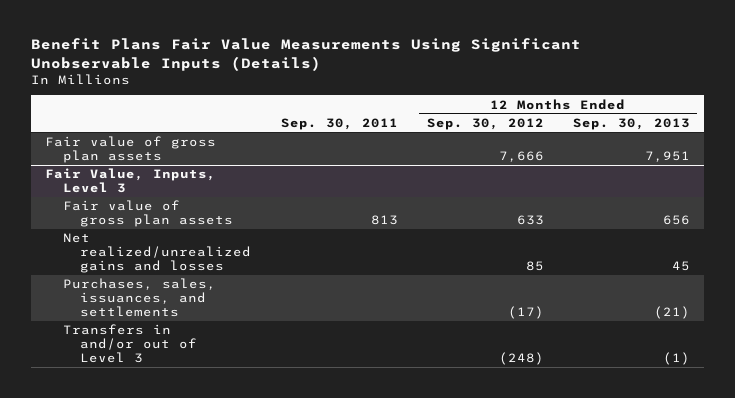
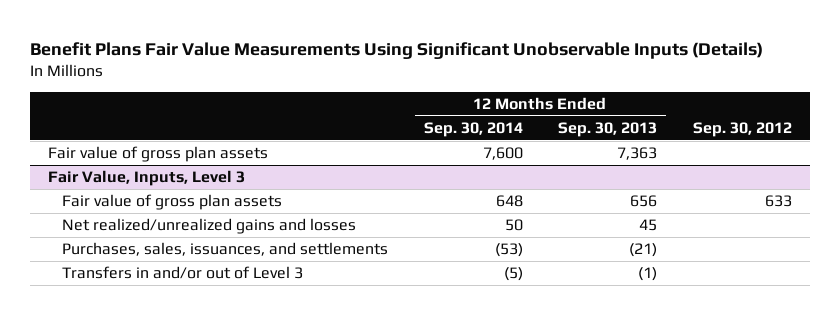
- | Sep. 30, 2011 | 12 Months Ended Sep. 30, 2012 | 12 Months Ended Sep. 30, 2013
+ | 12 Months Ended Sep. 30, 2014 | 12 Months Ended Sep. 30, 2013 | Sep. 30, 2012
- Fair value of gross plan assets | | 7,666 | 7,951
+ Fair value of gross plan assets | 7,600 | 7,363 |

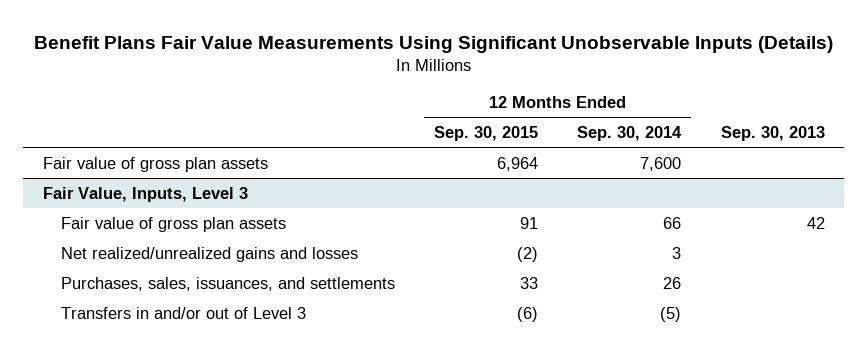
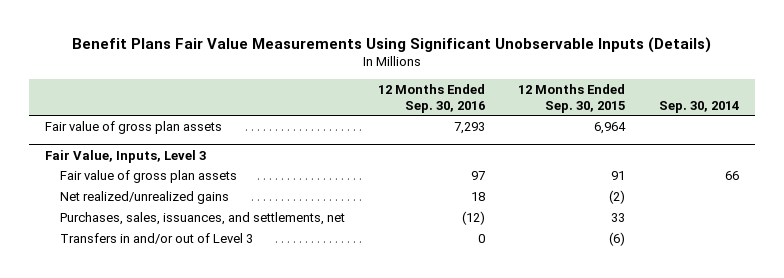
- | 12 Months Ended Sep. 30, 2015 | 12 Months Ended Sep. 30, 2014 | Sep. 30, 2013
+ | 12 Months Ended Sep. 30, 2016 | 12 Months Ended Sep. 30, 2015 | Sep. 30, 2014
@ Fair Value, Inputs, Level 3
- Net realized/unrealized gains and losses | (2) | 3 |
- Purchases, sales, issuances, and settlements | 33 | 26 |
+ Net realized/unrealized gains | 18 | (2) |
+ Purchases, sales, issuances, and settlements, net | (12) | 33 |

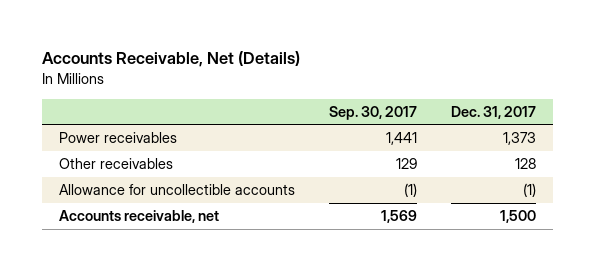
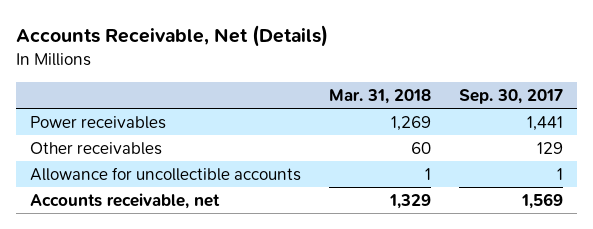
- | Sep. 30, 2017 | Dec. 31, 2017
+ | Mar. 31, 2018 | Sep. 30, 2017
- Allowance for uncollectible accounts | (1) | (1)
+ Allowance for uncollectible accounts | 1 | 1

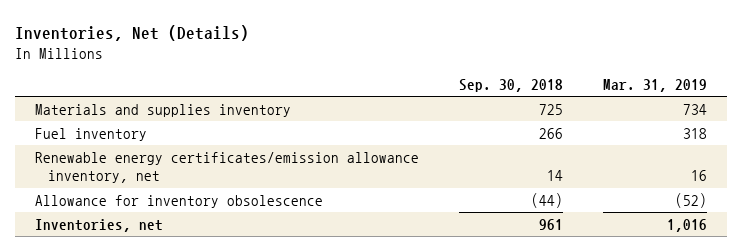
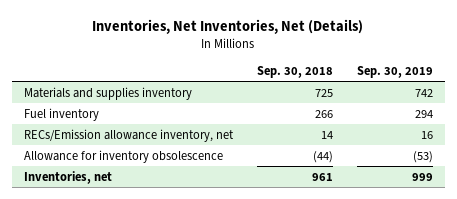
- Inventories, Net (Details)
+ Inventories, Net Inventories, Net (Details)
- | Sep. 30, 2018 | Mar. 31, 2019
+ | Sep. 30, 2018 | Sep. 30, 2019
- Renewable energy certificates/emission allowance inventory, net | 14 | 16
+ RECs/Emission allowance inventory, net | 14 | 16

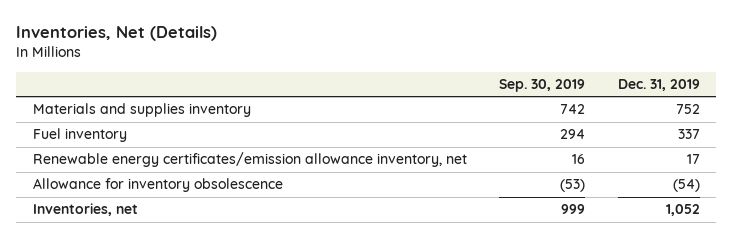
- Inventories, Net Inventories, Net (Details)
+ Inventories, Net (Details)
- | Sep. 30, 2018 | Sep. 30, 2019
+ | Sep. 30, 2019 | Dec. 31, 2019
- RECs/Emission allowance inventory, net | 14 | 16
+ Renewable energy certificates/emission allowance inventory, net | 16 | 17

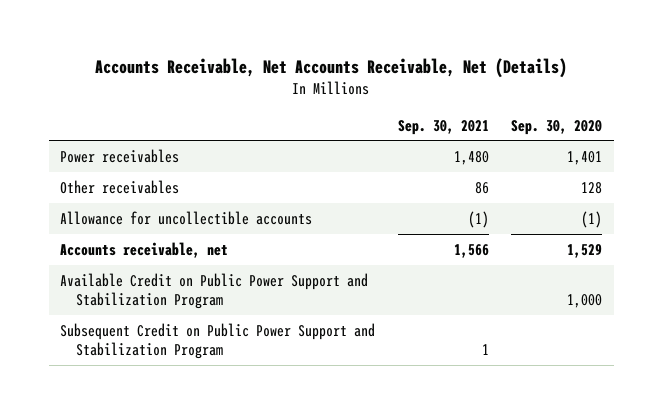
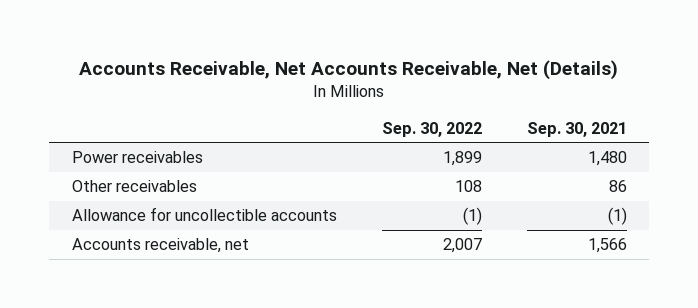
- | Sep. 30, 2021 | Sep. 30, 2020
+ | Sep. 30, 2022 | Sep. 30, 2021
- Available Credit on Public Power Support and Stabilization Program | | 1,000
- Subsequent Credit on Public Power Support and Stabilization Program | 1 |

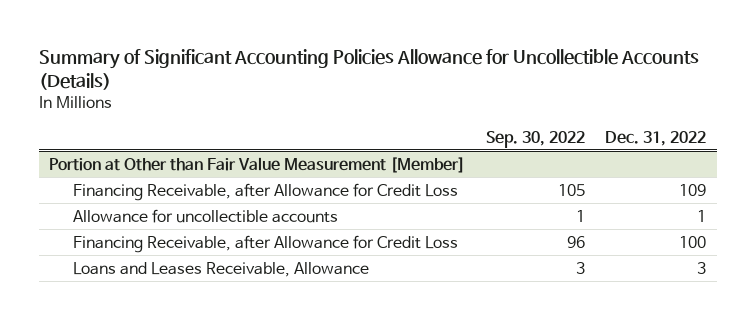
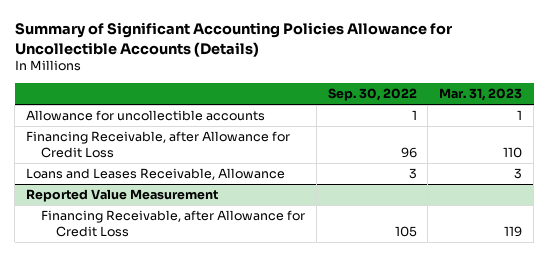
- | Sep. 30, 2022 | Dec. 31, 2022
+ | Sep. 30, 2022 | Mar. 31, 2023
- Portion at Other than Fair Value Measurement [Member]
- Financing Receivable, after Allowance for Credit Loss | 105 | 109
+ Reported Value Measurement
+ Financing Receivable, after Allowance for Credit Loss | 105 | 119

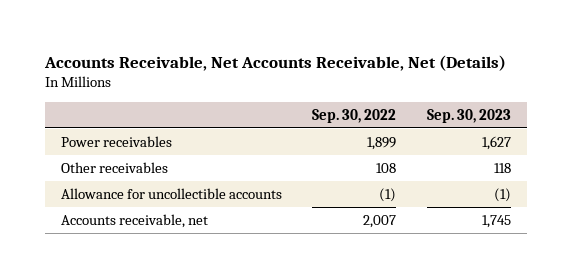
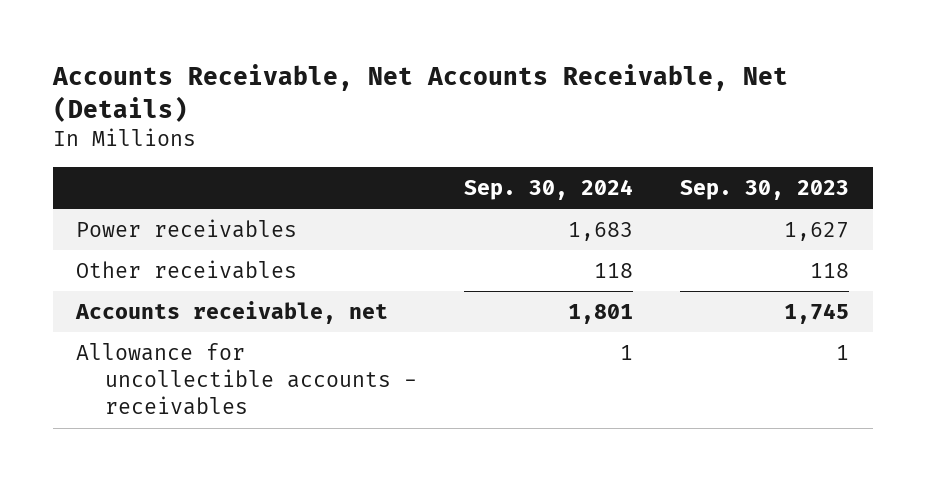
- | Sep. 30, 2022 | Sep. 30, 2023
+ | Sep. 30, 2024 | Sep. 30, 2023
- Allowance for uncollectible accounts | (1) | (1)
+ Allowance for uncollectible accounts - receivables | 1 | 1

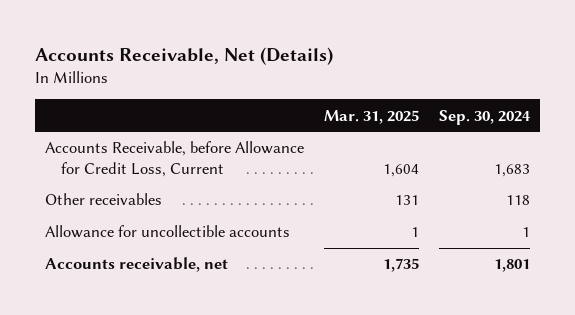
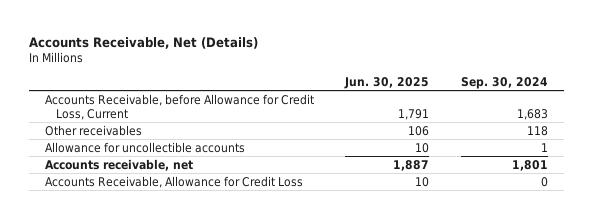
- | Mar. 31, 2025 | Sep. 30, 2024
+ | Jun. 30, 2025 | Sep. 30, 2024
+ Accounts Receivable, Allowance for Credit Loss | 10 | 0

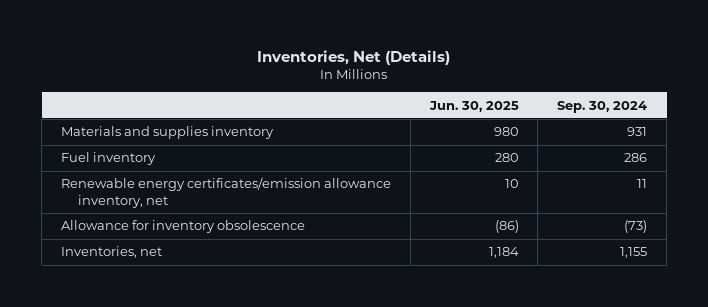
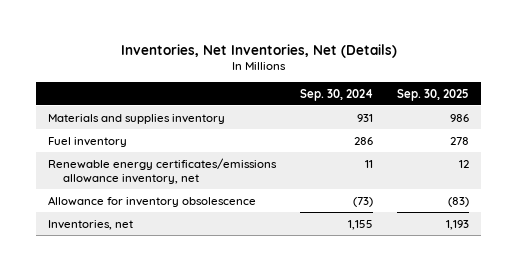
- Inventories, Net (Details)
+ Inventories, Net Inventories, Net (Details)
- | Jun. 30, 2025 | Sep. 30, 2024
+ | Sep. 30, 2024 | Sep. 30, 2025
- Renewable energy certificates/emission allowance inventory, net | 10 | 11
+ Renewable energy certificates/emissions allowance inventory, net | 11 | 12

